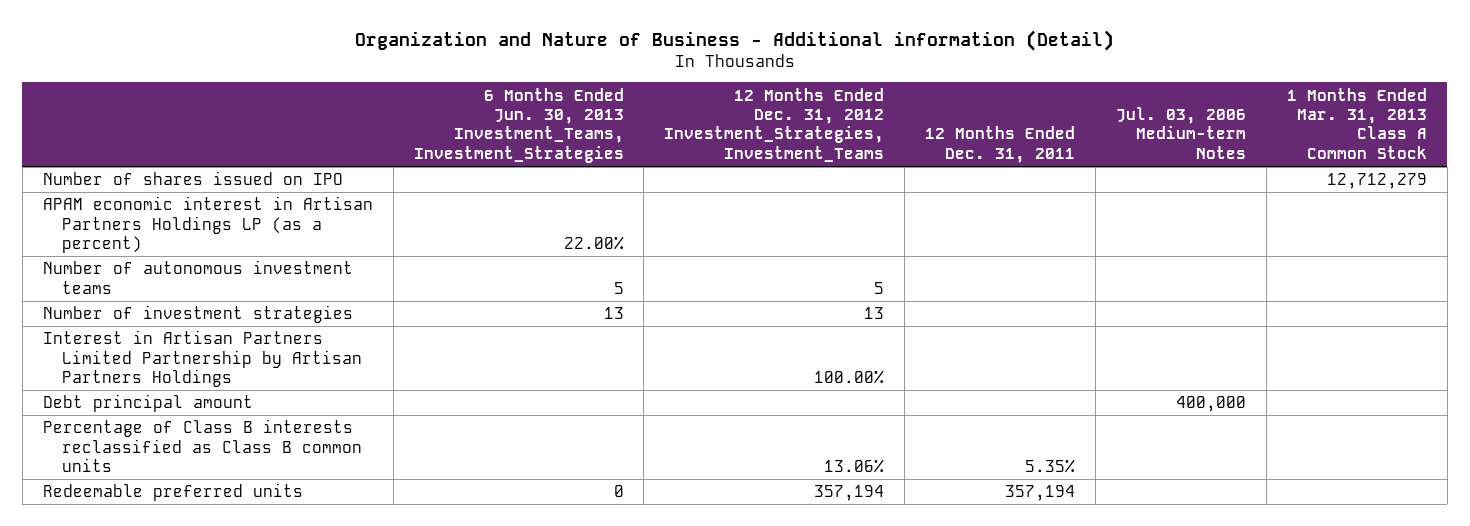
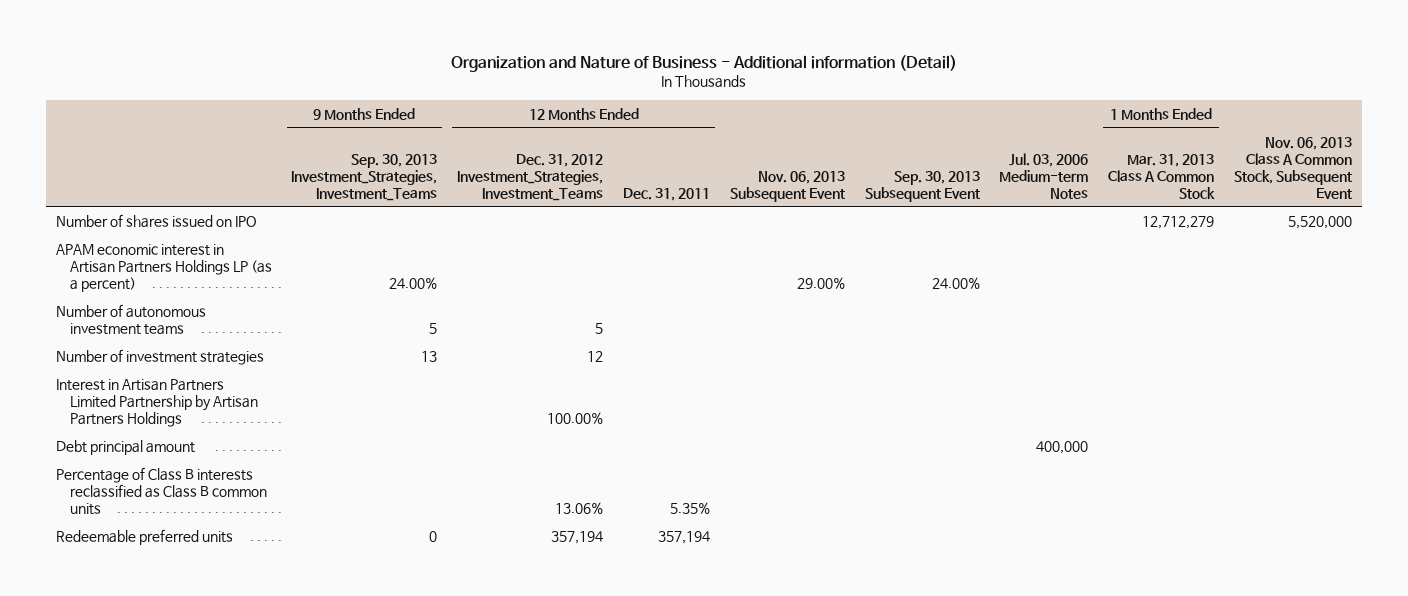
- | 6 Months Ended Jun. 30, 2013 Investment_Teams, Investment_Strategies | 12 Months Ended Dec. 31, 2012 Investment_Strategies, Investment_Teams | 12 Months Ended Dec. 31, 2011 | Jul. 03, 2006 Medium-term Notes | 1 Months Ended Mar. 31, 2013 Class A Common Stock
+ | 9 Months Ended Sep. 30, 2013 Investment_Strategies, Investment_Teams | 12 Months Ended Dec. 31, 2012 Investment_Strategies, Investment_Teams | 12 Months Ended Dec. 31, 2011 | Nov. 06, 2013 Subsequent Event | Sep. 30, 2013 Subsequent Event | Jul. 03, 2006 Medium-term Notes | 1 Months Ended Mar. 31, 2013 Class A Common Stock | Nov. 06, 2013 Class A Common Stock, Subsequent Event
- Number of investment strategies | 13 | 13 | | |
+ Number of investment strategies | 13 | 12 | | | | | |

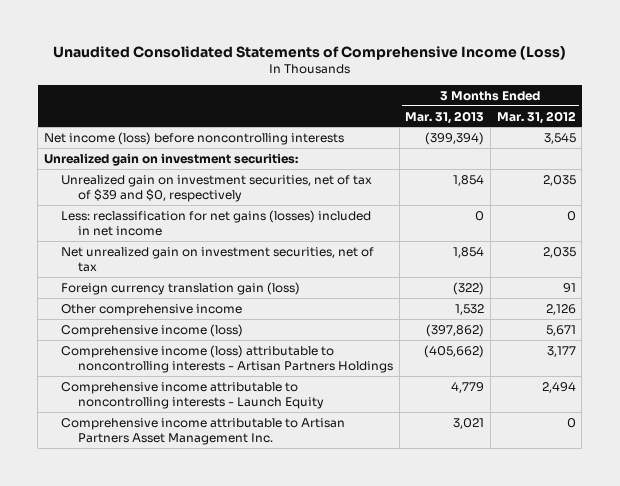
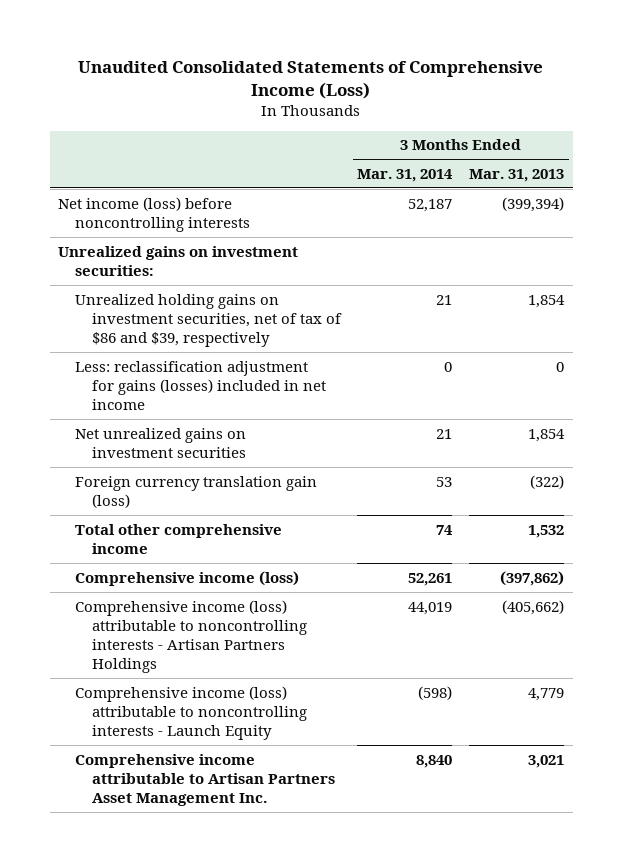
- | 3 Months Ended Mar. 31, 2013 | 3 Months Ended Mar. 31, 2012
+ | 3 Months Ended Mar. 31, 2014 | 3 Months Ended Mar. 31, 2013
- Unrealized gain on investment securities:
- Unrealized gain on investment securities, net of tax of $39 and $0, respectively | 1,854 | 2,035
- Less: reclassification for net gains (losses) included in net income | 0 | 0
- Net unrealized gain on investment securities, net of tax | 1,854 | 2,035
+ Unrealized gains on investment securities:
+ Unrealized holding gains on investment securities, net of tax of $86 and $39, respectively | 21 | 1,854
+ Less: reclassification adjustment for gains (losses) included in net income | 0 | 0
+ Net unrealized gains on investment securities | 21 | 1,854
- Other comprehensive income | 1,532 | 2,126
+ Total other comprehensive income | 74 | 1,532
- Comprehensive income attributable to noncontrolling interests - Launch Equity | 4,779 | 2,494
+ Comprehensive income (loss) attributable to noncontrolling interests - Launch Equity | (598) | 4,779

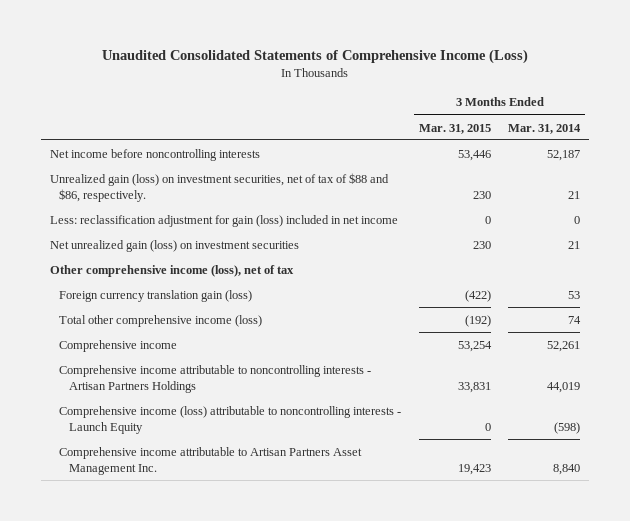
- | 3 Months Ended Mar. 31, 2014 | 3 Months Ended Mar. 31, 2013
+ | 3 Months Ended Mar. 31, 2015 | 3 Months Ended Mar. 31, 2014
- Net income (loss) before noncontrolling interests | 52,187 | (399,394)
- Unrealized gains on investment securities:
- Unrealized holding gains on investment securities, net of tax of $86 and $39, respectively | 21 | 1,854
- Less: reclassification adjustment for gains (losses) included in net income | 0 | 0
- Net unrealized gains on investment securities | 21 | 1,854
+ Net income before noncontrolling interests | 53,446 | 52,187
+ Unrealized gain (loss) on investment securities, net of tax of $88 and $86, respectively. | 230 | 21
+ Less: reclassification adjustment for gain (loss) included in net income | 0 | 0
+ Net unrealized gain (loss) on investment securities | 230 | 21
+ Other comprehensive income (loss), net of tax
- Total other comprehensive income | 74 | 1,532
- Comprehensive income (loss) | 52,261 | (397,862)
- Comprehensive income (loss) attributable to noncontrolling interests - Artisan Partners Holdings | 44,019 | (405,662)
+ Total other comprehensive income (loss) | (192) | 74
+ Comprehensive income | 53,254 | 52,261
+ Comprehensive income attributable to noncontrolling interests - Artisan Partners Holdings | 33,831 | 44,019

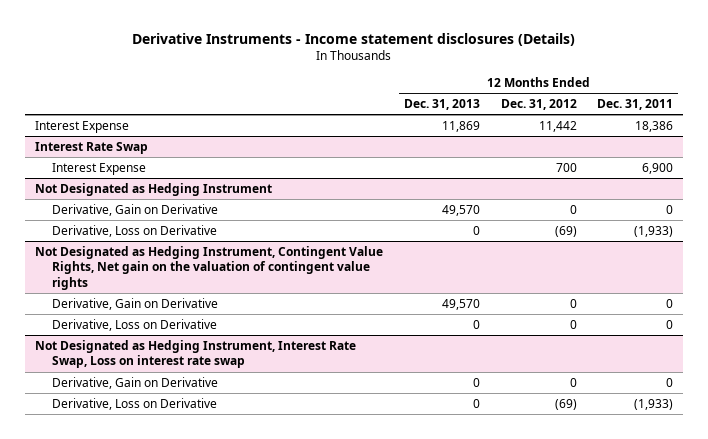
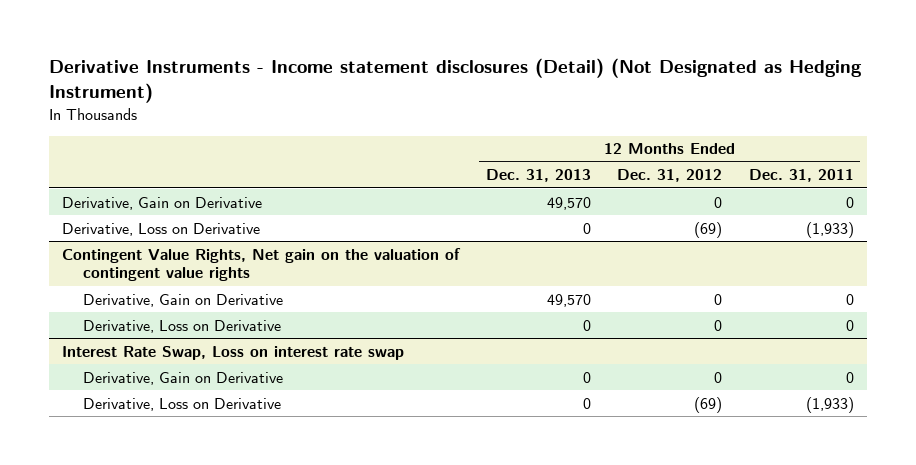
- Derivative Instruments - Income statement disclosures (Details)
+ Derivative Instruments - Income statement disclosures (Detail) (Not Designated as Hedging Instrument)
- Interest Expense | 11,869 | 11,442 | 18,386
- Interest Rate Swap
- Interest Expense | | 700 | 6,900
- Not Designated as Hedging Instrument
- Not Designated as Hedging Instrument, Contingent Value Rights, Net gain on the valuation of contingent value rights
+ Contingent Value Rights, Net gain on the valuation of contingent value rights
- Not Designated as Hedging Instrument, Interest Rate Swap, Loss on interest rate swap
+ Interest Rate Swap, Loss on interest rate swap

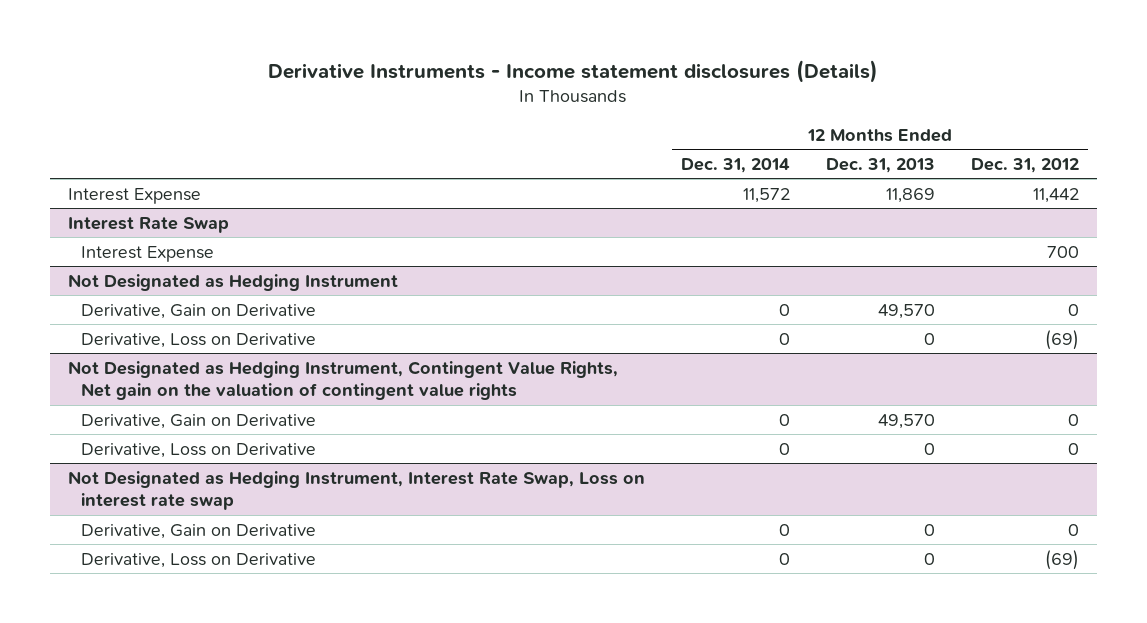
- Derivative Instruments - Income statement disclosures (Detail) (Not Designated as Hedging Instrument)
+ Derivative Instruments - Income statement disclosures (Details)
- | 12 Months Ended Dec. 31, 2013 | 12 Months Ended Dec. 31, 2012 | 12 Months Ended Dec. 31, 2011
+ | 12 Months Ended Dec. 31, 2014 | 12 Months Ended Dec. 31, 2013 | 12 Months Ended Dec. 31, 2012
+ Interest Expense | 11,572 | 11,869 | 11,442
+ Interest Rate Swap
+ Interest Expense | | | 700
+ Not Designated as Hedging Instrument
- Contingent Value Rights, Net gain on the valuation of contingent value rights
+ Not Designated as Hedging Instrument, Contingent Value Rights, Net gain on the valuation of contingent value rights
- Interest Rate Swap, Loss on interest rate swap
+ Not Designated as Hedging Instrument, Interest Rate Swap, Loss on interest rate swap

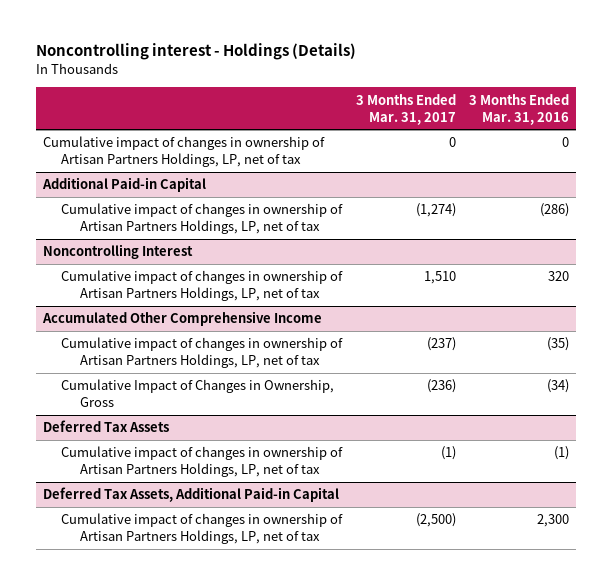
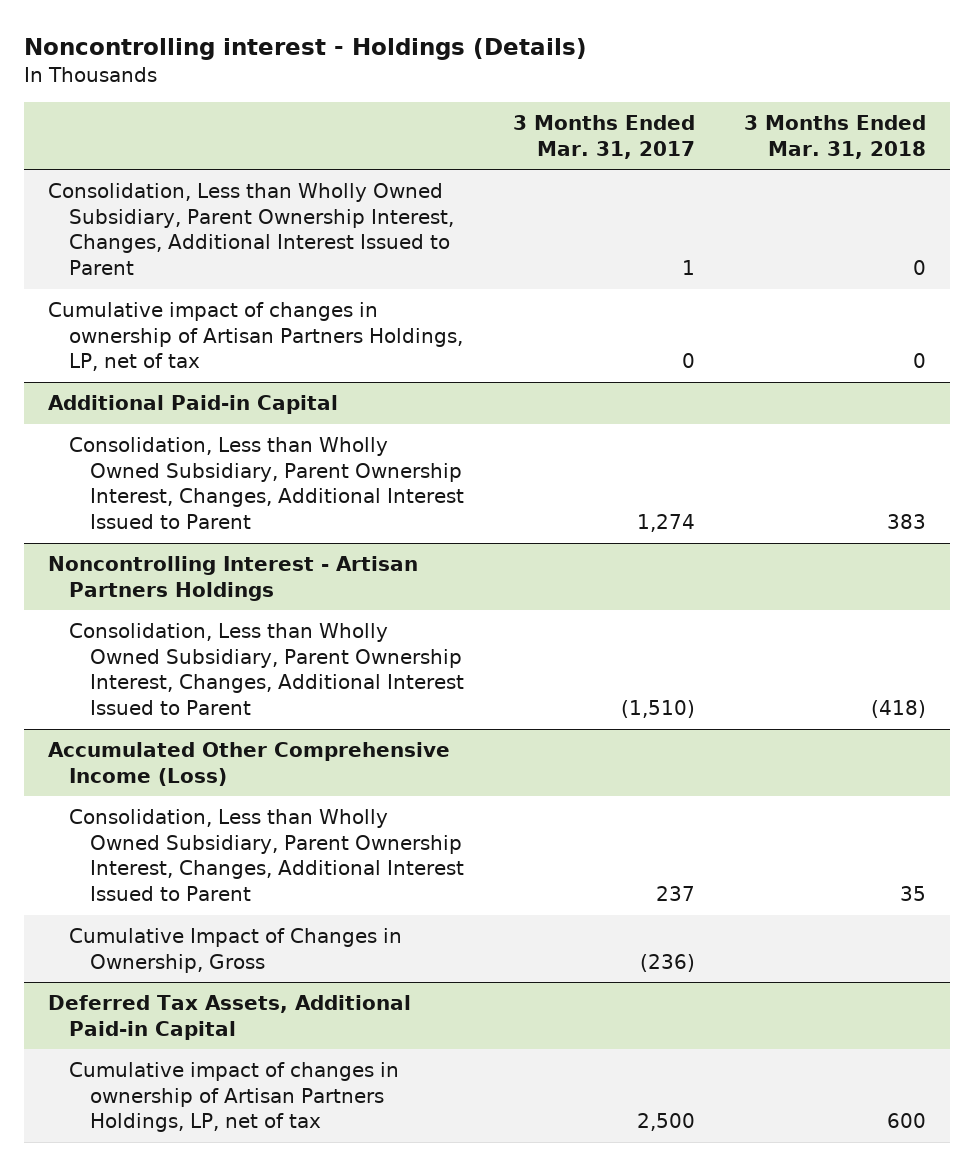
- | 3 Months Ended Mar. 31, 2017 | 3 Months Ended Mar. 31, 2016
+ | 3 Months Ended Mar. 31, 2017 | 3 Months Ended Mar. 31, 2018
+ Consolidation, Less than Wholly Owned Subsidiary, Parent Ownership Interest, Changes, Additional Interest Issued to Parent | 1 | 0
@ Additional Paid-in Capital
- Cumulative impact of changes in ownership of Artisan Partners Holdings, LP, net of tax | (1,274) | (286)
- Noncontrolling Interest
- Cumulative impact of changes in ownership of Artisan Partners Holdings, LP, net of tax | 1,510 | 320
- Accumulated Other Comprehensive Income
- Cumulative impact of changes in ownership of Artisan Partners Holdings, LP, net of tax | (237) | (35)
@ Additional Paid-in Capital
+ Consolidation, Less than Wholly Owned Subsidiary, Parent Ownership Interest, Changes, Additional Interest Issued to Parent | 1,274 | 383
+ Noncontrolling Interest - Artisan Partners Holdings
+ Consolidation, Less than Wholly Owned Subsidiary, Parent Ownership Interest, Changes, Additional Interest Issued to Parent | (1,510) | (418)
+ Accumulated Other Comprehensive Income (Loss)
+ Consolidation, Less than Wholly Owned Subsidiary, Parent Ownership Interest, Changes, Additional Interest Issued to Parent | 237 | 35
- Deferred Tax Assets
- Cumulative impact of changes in ownership of Artisan Partners Holdings, LP, net of tax | (1) | (1)
@ Deferred Tax Assets, Additional Paid-in Capital
- Cumulative impact of changes in ownership of Artisan Partners Holdings, LP, net of tax | (2,500) | 2,300
+ Cumulative impact of changes in ownership of Artisan Partners Holdings, LP, net of tax | 2,500 | 600

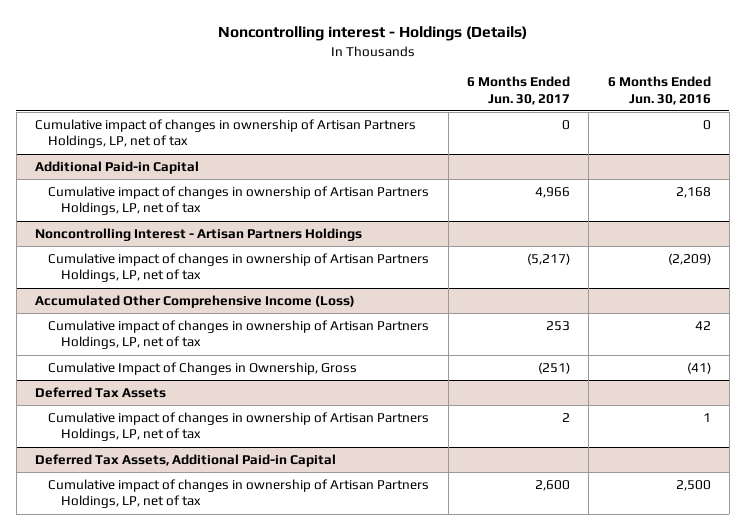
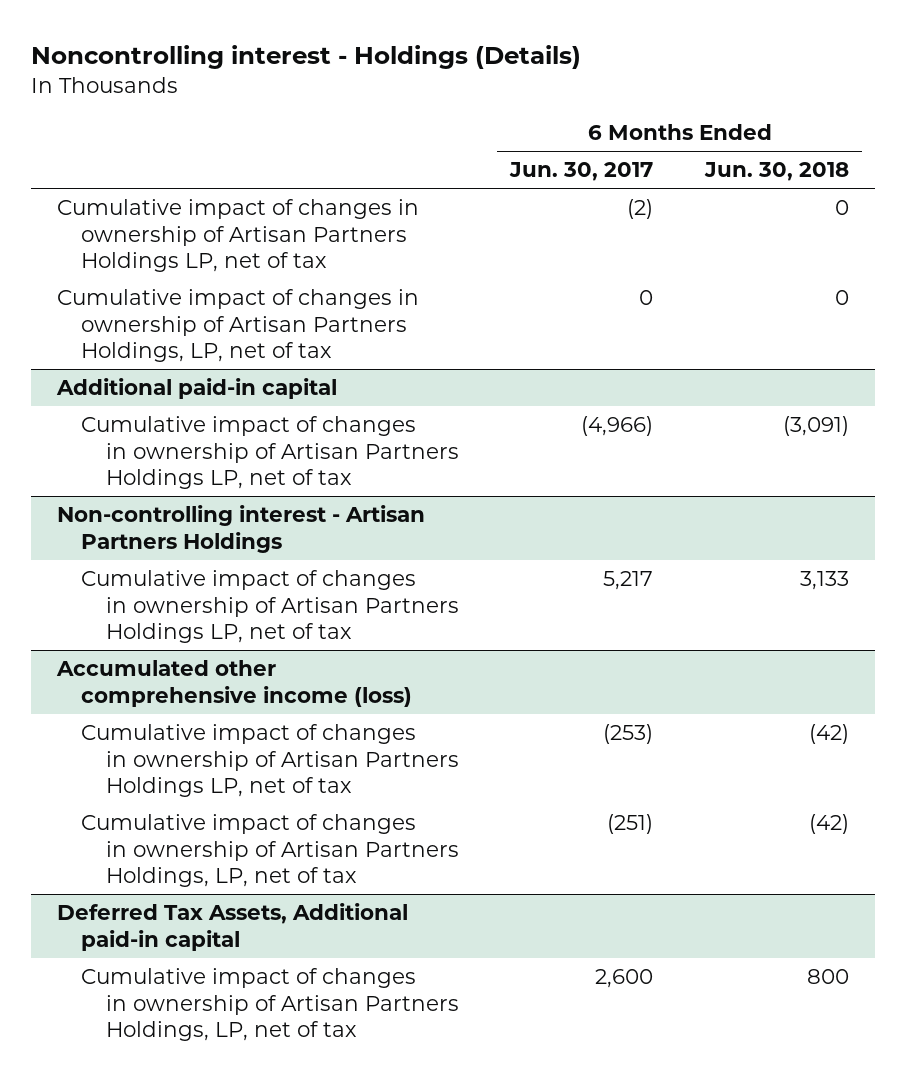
- | 6 Months Ended Jun. 30, 2017 | 6 Months Ended Jun. 30, 2016
+ | 6 Months Ended Jun. 30, 2017 | 6 Months Ended Jun. 30, 2018
+ Cumulative impact of changes in ownership of Artisan Partners Holdings LP, net of tax | (2) | 0
- Additional Paid-in Capital
- Cumulative impact of changes in ownership of Artisan Partners Holdings, LP, net of tax | 4,966 | 2,168
- Noncontrolling Interest - Artisan Partners Holdings
- Cumulative impact of changes in ownership of Artisan Partners Holdings, LP, net of tax | (5,217) | (2,209)
- Accumulated Other Comprehensive Income (Loss)
- Cumulative impact of changes in ownership of Artisan Partners Holdings, LP, net of tax | 253 | 42
- Cumulative Impact of Changes in Ownership, Gross | (251) | (41)
- Deferred Tax Assets
- Cumulative impact of changes in ownership of Artisan Partners Holdings, LP, net of tax | 2 | 1
- Deferred Tax Assets, Additional Paid-in Capital
+ Additional paid-in capital
+ Cumulative impact of changes in ownership of Artisan Partners Holdings LP, net of tax | (4,966) | (3,091)
+ Non-controlling interest - Artisan Partners Holdings
+ Cumulative impact of changes in ownership of Artisan Partners Holdings LP, net of tax | 5,217 | 3,133
+ Accumulated other comprehensive income (loss)
+ Cumulative impact of changes in ownership of Artisan Partners Holdings LP, net of tax | (253) | (42)
+ Cumulative impact of changes in ownership of Artisan Partners Holdings, LP, net of tax | (251) | (42)
+ Deferred Tax Assets, Additional paid-in capital

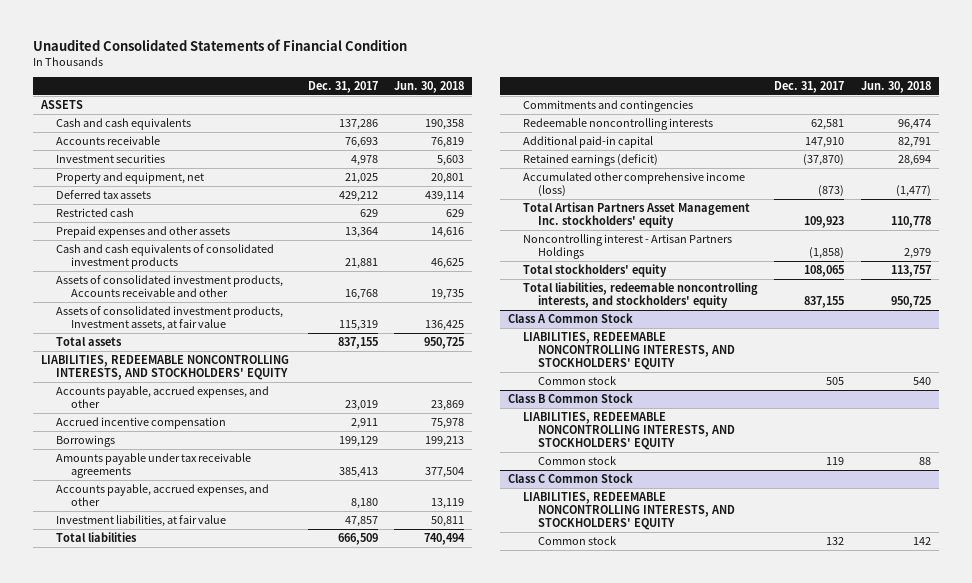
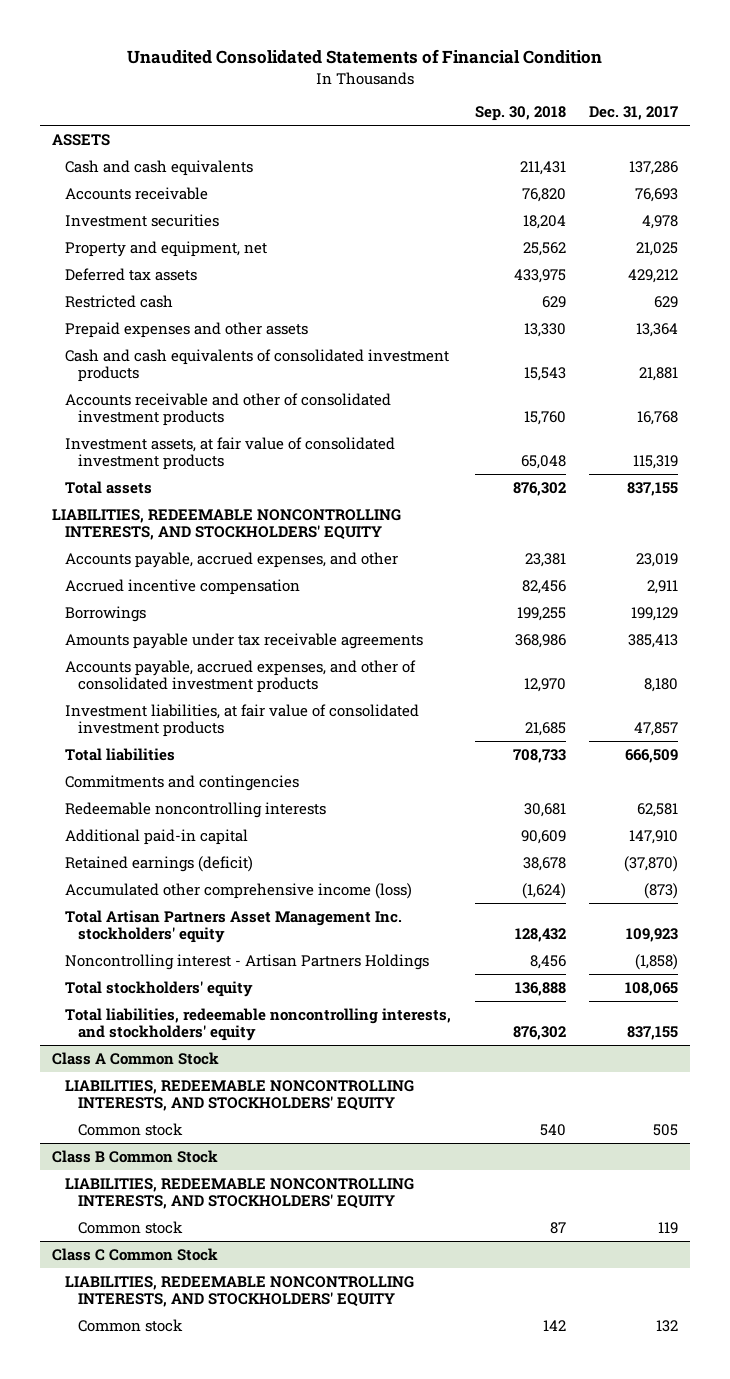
- | Dec. 31, 2017 | Jun. 30, 2018
+ | Sep. 30, 2018 | Dec. 31, 2017
- Assets of consolidated investment products, Accounts receivable and other | 16,768 | 19,735
- Assets of consolidated investment products, Investment assets, at fair value | 115,319 | 136,425
+ Accounts receivable and other of consolidated investment products | 15,760 | 16,768
+ Investment assets, at fair value of consolidated investment products | 65,048 | 115,319
- Accounts payable, accrued expenses, and other | 8,180 | 13,119
- Investment liabilities, at fair value | 47,857 | 50,811
+ Accounts payable, accrued expenses, and other of consolidated investment products | 12,970 | 8,180
+ Investment liabilities, at fair value of consolidated investment products | 21,685 | 47,857

